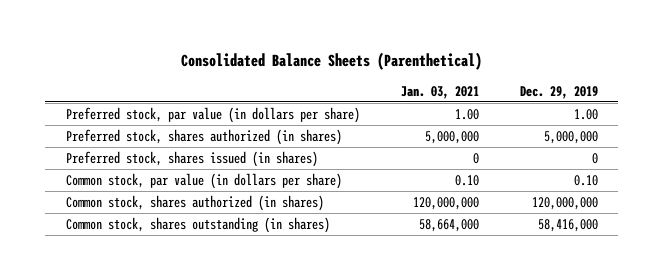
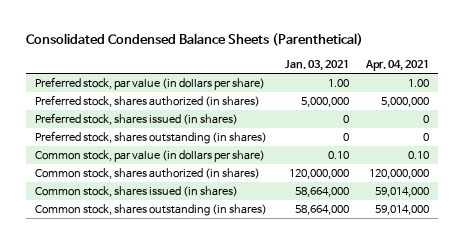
- Consolidated Balance Sheets (Parenthetical)
+ Consolidated Condensed Balance Sheets (Parenthetical)
- | Jan. 03, 2021 | Dec. 29, 2019
+ | Jan. 03, 2021 | Apr. 04, 2021
+ Preferred stock, shares outstanding (in shares) | 0 | 0
+ Common stock, shares issued (in shares) | 58,664,000 | 59,014,000

